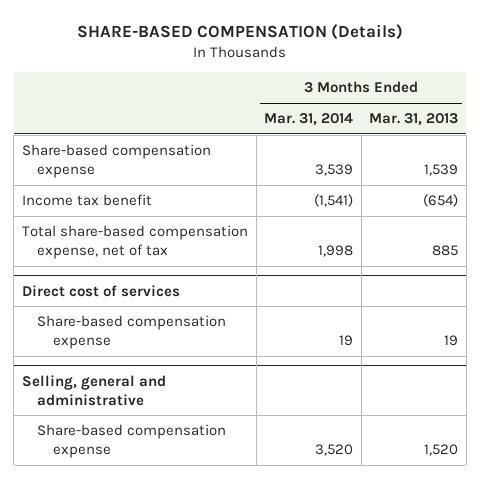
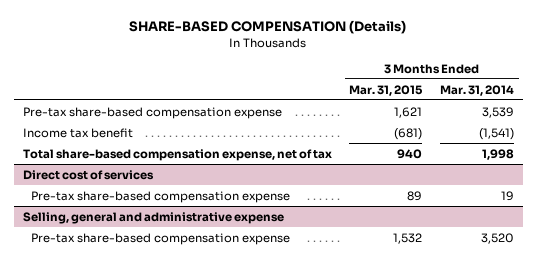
- | 3 Months Ended Mar. 31, 2014 | 3 Months Ended Mar. 31, 2013
+ | 3 Months Ended Mar. 31, 2015 | 3 Months Ended Mar. 31, 2014
- Share-based compensation expense | 3,539 | 1,539
+ Pre-tax share-based compensation expense | 1,621 | 3,539
@ Direct cost of services
- Share-based compensation expense | 19 | 19
- Selling, general and administrative
- Share-based compensation expense | 3,520 | 1,520
@ Direct cost of services
+ Pre-tax share-based compensation expense | 89 | 19
+ Selling, general and administrative expense
+ Pre-tax share-based compensation expense | 1,532 | 3,520

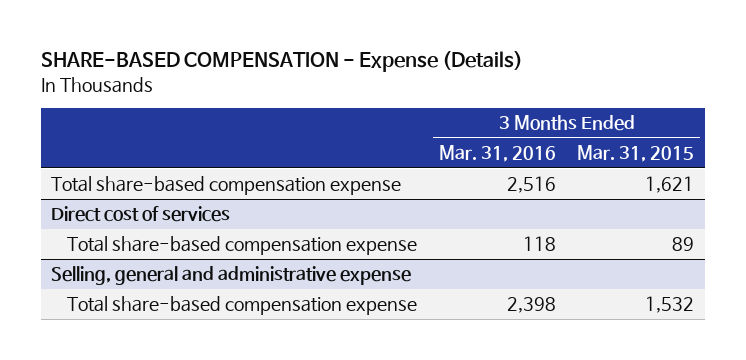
- SHARE-BASED COMPENSATION (Details)
+ SHARE-BASED COMPENSATION - Expense (Details)
- | 3 Months Ended Mar. 31, 2015 | 3 Months Ended Mar. 31, 2014
+ | 3 Months Ended Mar. 31, 2016 | 3 Months Ended Mar. 31, 2015
- Pre-tax share-based compensation expense | 1,621 | 3,539
- Income tax benefit | (681) | (1,541)
- Total share-based compensation expense, net of tax | 940 | 1,998
+ Total share-based compensation expense | 2,516 | 1,621
@ Direct cost of services
- Pre-tax share-based compensation expense | 89 | 19
+ Total share-based compensation expense | 118 | 89
@ Selling, general and administrative expense
- Pre-tax share-based compensation expense | 1,532 | 3,520
+ Total share-based compensation expense | 2,398 | 1,532

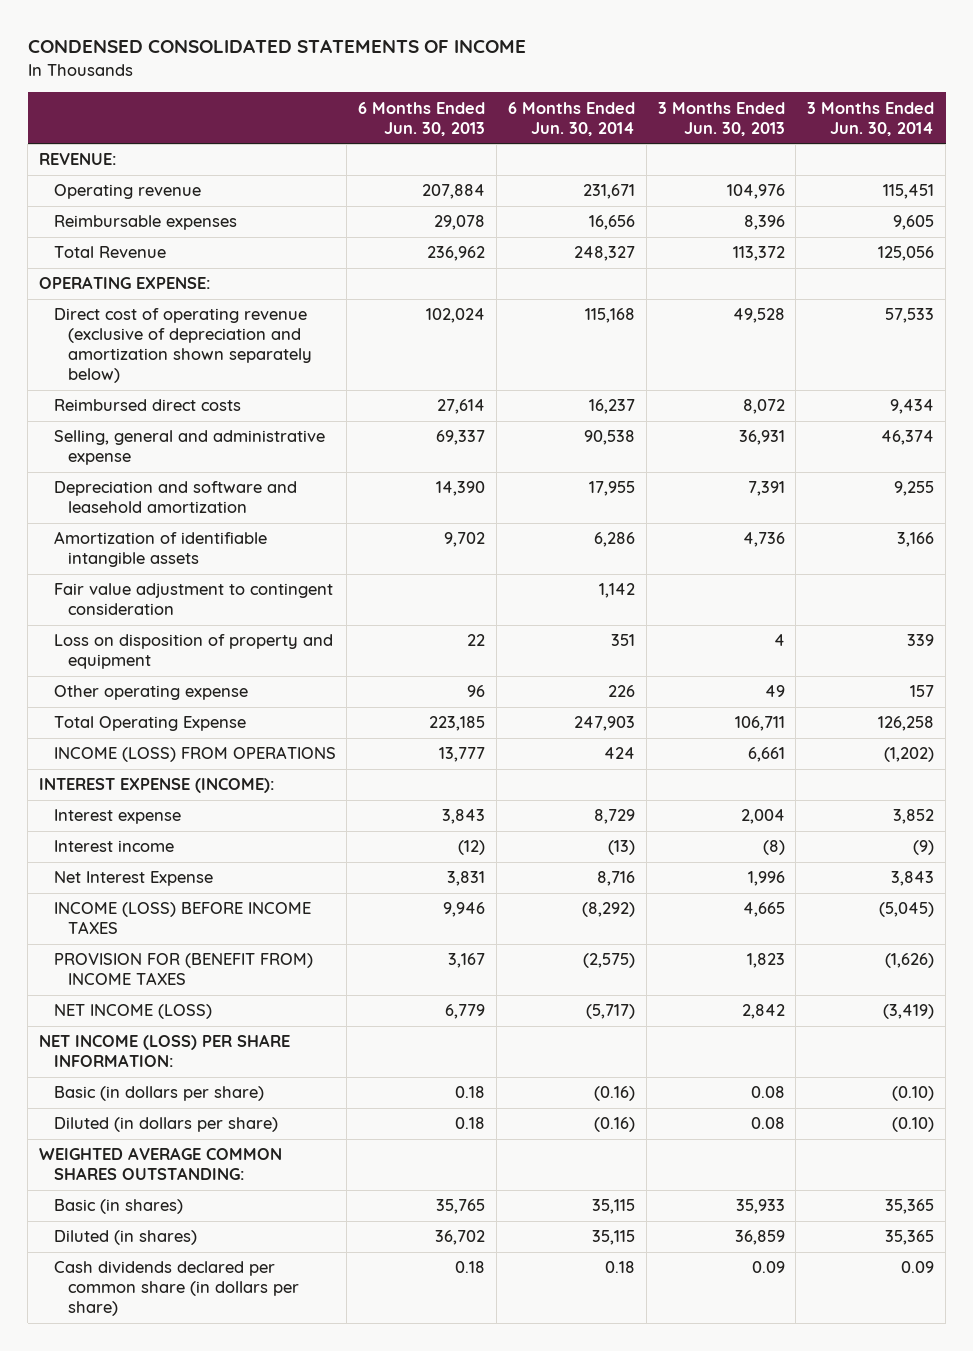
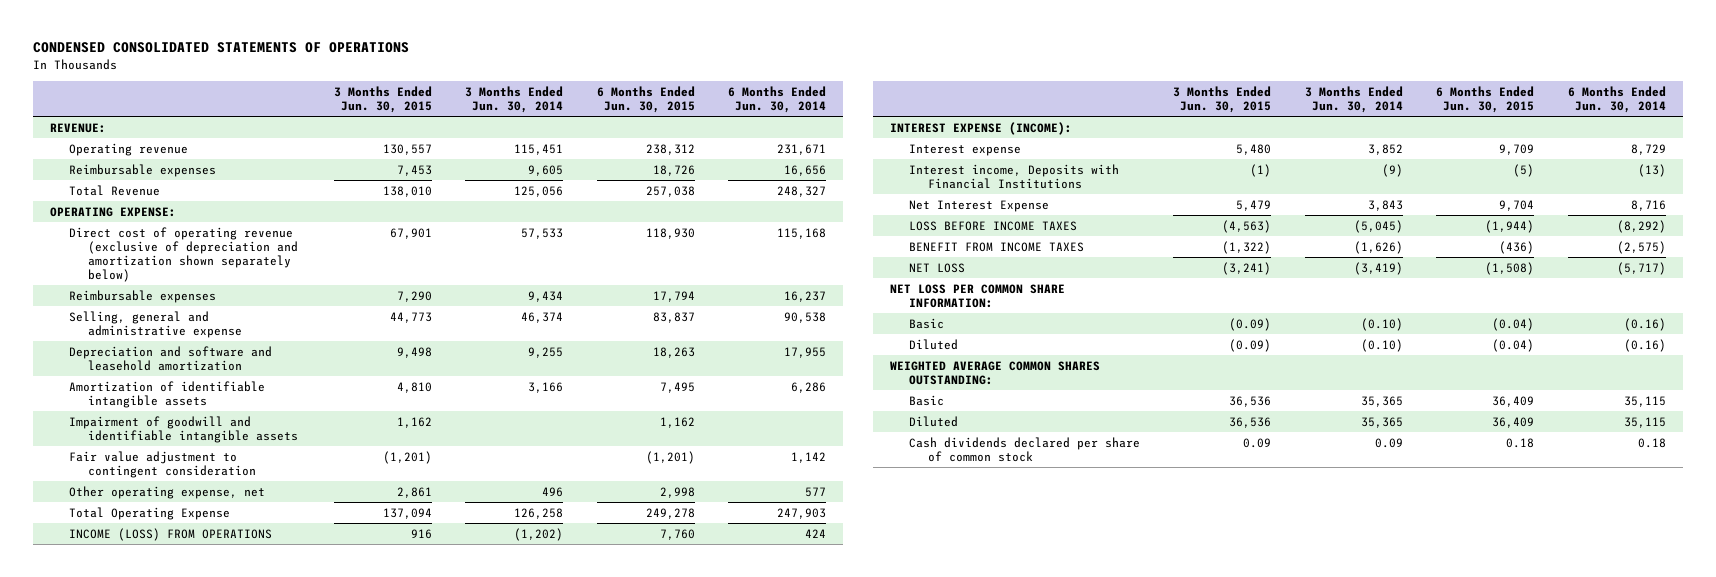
- CONDENSED CONSOLIDATED STATEMENTS OF INCOME
+ CONDENSED CONSOLIDATED STATEMENTS OF OPERATIONS
- | 6 Months Ended Jun. 30, 2013 | 6 Months Ended Jun. 30, 2014 | 3 Months Ended Jun. 30, 2013 | 3 Months Ended Jun. 30, 2014
+ | 3 Months Ended Jun. 30, 2015 | 3 Months Ended Jun. 30, 2014 | 6 Months Ended Jun. 30, 2015 | 6 Months Ended Jun. 30, 2014
- Reimbursed direct costs | 27,614 | 16,237 | 8,072 | 9,434
+ Reimbursable expenses | 7,290 | 9,434 | 17,794 | 16,237
+ Impairment of goodwill and identifiable intangible assets | 1,162 | | 1,162 |
- Loss on disposition of property and equipment | 22 | 351 | 4 | 339
- Other operating expense | 96 | 226 | 49 | 157
+ Other operating expense, net | 2,861 | 496 | 2,998 | 577
- Interest income | (12) | (13) | (8) | (9)
+ Interest income, Deposits with Financial Institutions | (1) | (9) | (5) | (13)
- INCOME (LOSS) BEFORE INCOME TAXES | 9,946 | (8,292) | 4,665 | (5,045)
- PROVISION FOR (BENEFIT FROM) INCOME TAXES | 3,167 | (2,575) | 1,823 | (1,626)
- NET INCOME (LOSS) | 6,779 | (5,717) | 2,842 | (3,419)
- NET INCOME (LOSS) PER SHARE INFORMATION:
- Basic (in dollars per share) | 0.18 | (0.16) | 0.08 | (0.10)
- Diluted (in dollars per share) | 0.18 | (0.16) | 0.08 | (0.10)
+ LOSS BEFORE INCOME TAXES | (4,563) | (5,045) | (1,944) | (8,292)
+ BENEFIT FROM INCOME TAXES | (1,322) | (1,626) | (436) | (2,575)
+ NET LOSS | (3,241) | (3,419) | (1,508) | (5,717)
+ NET LOSS PER COMMON SHARE INFORMATION:
+ Basic | (0.09) | (0.10) | (0.04) | (0.16)
+ Diluted | (0.09) | (0.10) | (0.04) | (0.16)
- Basic (in shares) | 35,765 | 35,115 | 35,933 | 35,365
- Diluted (in shares) | 36,702 | 35,115 | 36,859 | 35,365
- Cash dividends declared per common share (in dollars per share) | 0.18 | 0.18 | 0.09 | 0.09
+ Basic | 36,536 | 35,365 | 36,409 | 35,115
+ Diluted | 36,536 | 35,365 | 36,409 | 35,115
+ Cash dividends declared per share of common stock | 0.09 | 0.09 | 0.18 | 0.18

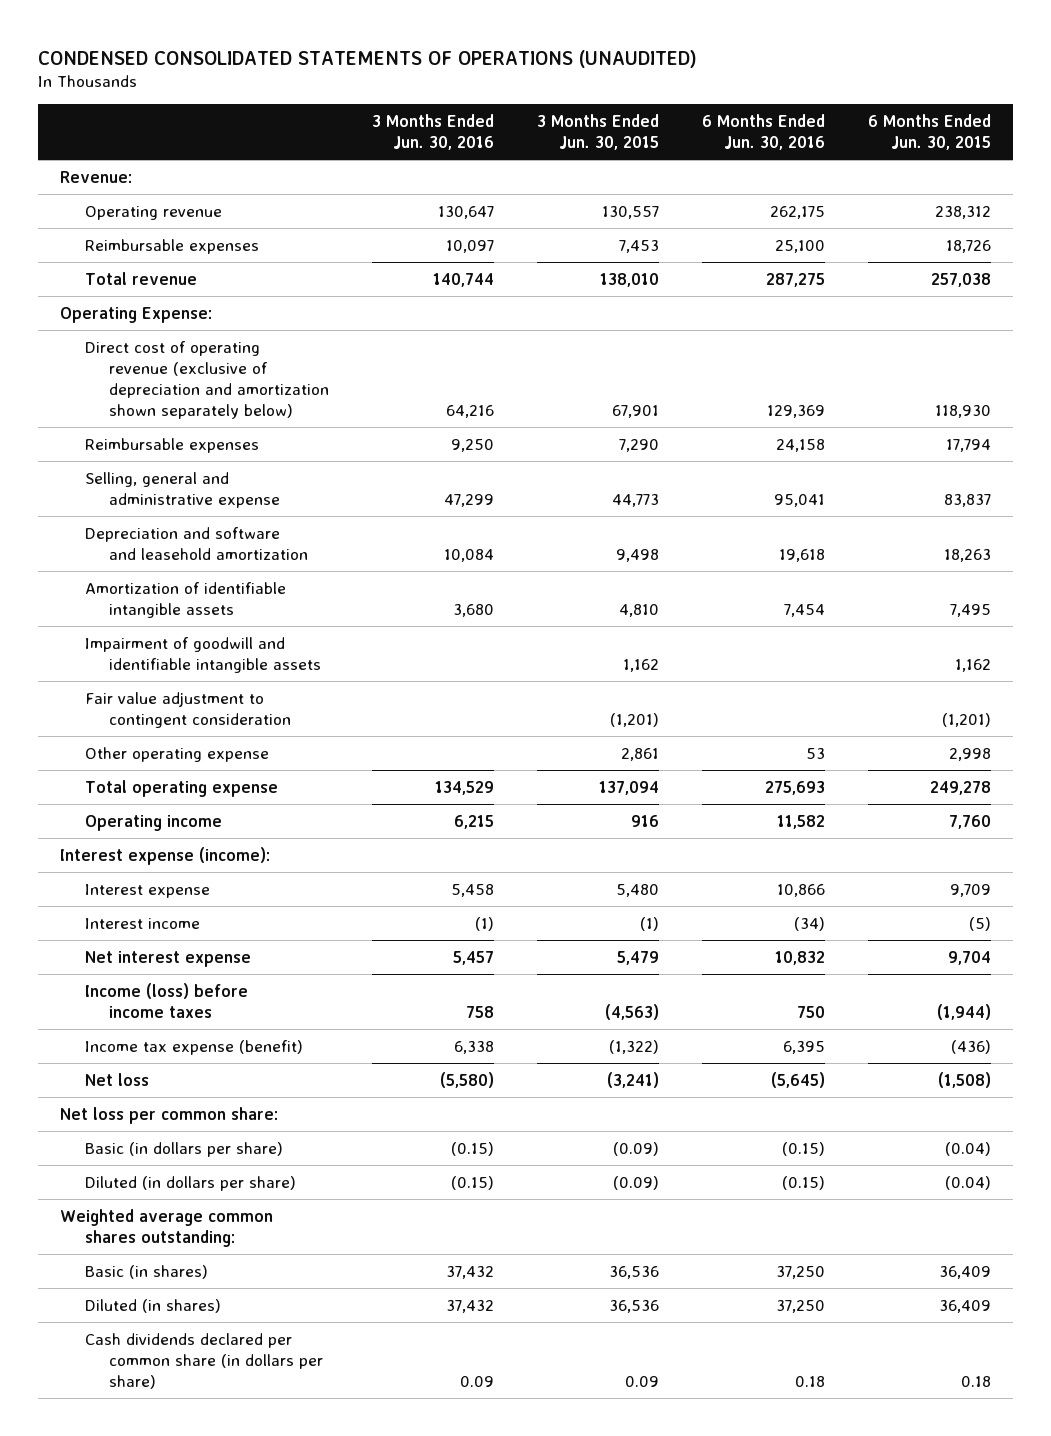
- CONDENSED CONSOLIDATED STATEMENTS OF OPERATIONS
+ CONDENSED CONSOLIDATED STATEMENTS OF OPERATIONS (UNAUDITED)
- | 3 Months Ended Jun. 30, 2015 | 3 Months Ended Jun. 30, 2014 | 6 Months Ended Jun. 30, 2015 | 6 Months Ended Jun. 30, 2014
+ | 3 Months Ended Jun. 30, 2016 | 3 Months Ended Jun. 30, 2015 | 6 Months Ended Jun. 30, 2016 | 6 Months Ended Jun. 30, 2015
- REVENUE:
+ Revenue:
- Total Revenue | 138,010 | 125,056 | 257,038 | 248,327
- OPERATING EXPENSE:
+ Total revenue | 140,744 | 138,010 | 287,275 | 257,038
+ Operating Expense:
- Other operating expense, net | 2,861 | 496 | 2,998 | 577
- Total Operating Expense | 137,094 | 126,258 | 249,278 | 247,903
- INCOME (LOSS) FROM OPERATIONS | 916 | (1,202) | 7,760 | 424
- INTEREST EXPENSE (INCOME):
+ Other operating expense | | 2,861 | 53 | 2,998
+ Total operating expense | 134,529 | 137,094 | 275,693 | 249,278
+ Operating income | 6,215 | 916 | 11,582 | 7,760
+ Interest expense (income):
- Interest income, Deposits with Financial Institutions | (1) | (9) | (5) | (13)
- Net Interest Expense | 5,479 | 3,843 | 9,704 | 8,716
- LOSS BEFORE INCOME TAXES | (4,563) | (5,045) | (1,944) | (8,292)
- BENEFIT FROM INCOME TAXES | (1,322) | (1,626) | (436) | (2,575)
- NET LOSS | (3,241) | (3,419) | (1,508) | (5,717)
- NET LOSS PER COMMON SHARE INFORMATION:
- Basic | (0.09) | (0.10) | (0.04) | (0.16)
- Diluted | (0.09) | (0.10) | (0.04) | (0.16)
- WEIGHTED AVERAGE COMMON SHARES OUTSTANDING:
- Basic | 36,536 | 35,365 | 36,409 | 35,115
- Diluted | 36,536 | 35,365 | 36,409 | 35,115
- Cash dividends declared per share of common stock | 0.09 | 0.09 | 0.18 | 0.18
+ Interest income | (1) | (1) | (34) | (5)
+ Net interest expense | 5,457 | 5,479 | 10,832 | 9,704
+ Income (loss) before income taxes | 758 | (4,563) | 750 | (1,944)
+ Income tax expense (benefit) | 6,338 | (1,322) | 6,395 | (436)
+ Net loss | (5,580) | (3,241) | (5,645) | (1,508)
+ Net loss per common share:
+ Basic (in dollars per share) | (0.15) | (0.09) | (0.15) | (0.04)
+ Diluted (in dollars per share) | (0.15) | (0.09) | (0.15) | (0.04)
+ Weighted average common shares outstanding:
+ Basic (in shares) | 37,432 | 36,536 | 37,250 | 36,409
+ Diluted (in shares) | 37,432 | 36,536 | 37,250 | 36,409
+ Cash dividends declared per common share (in dollars per share) | 0.09 | 0.09 | 0.18 | 0.18

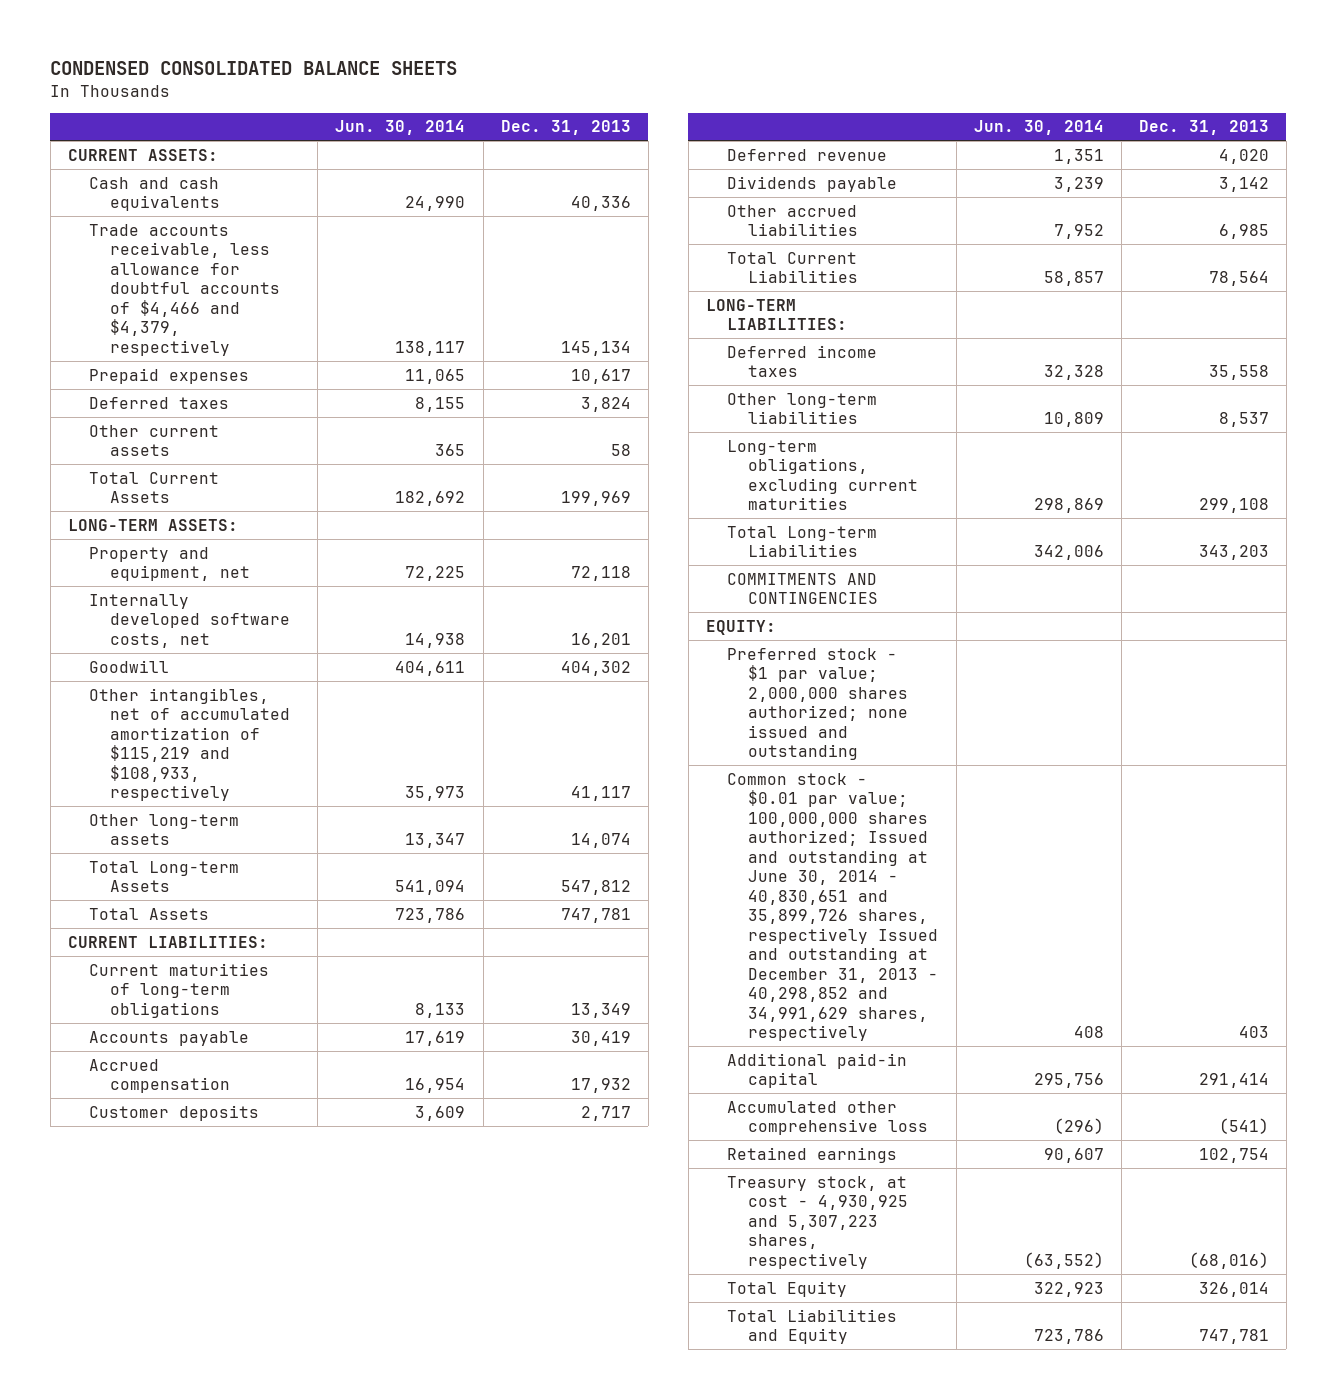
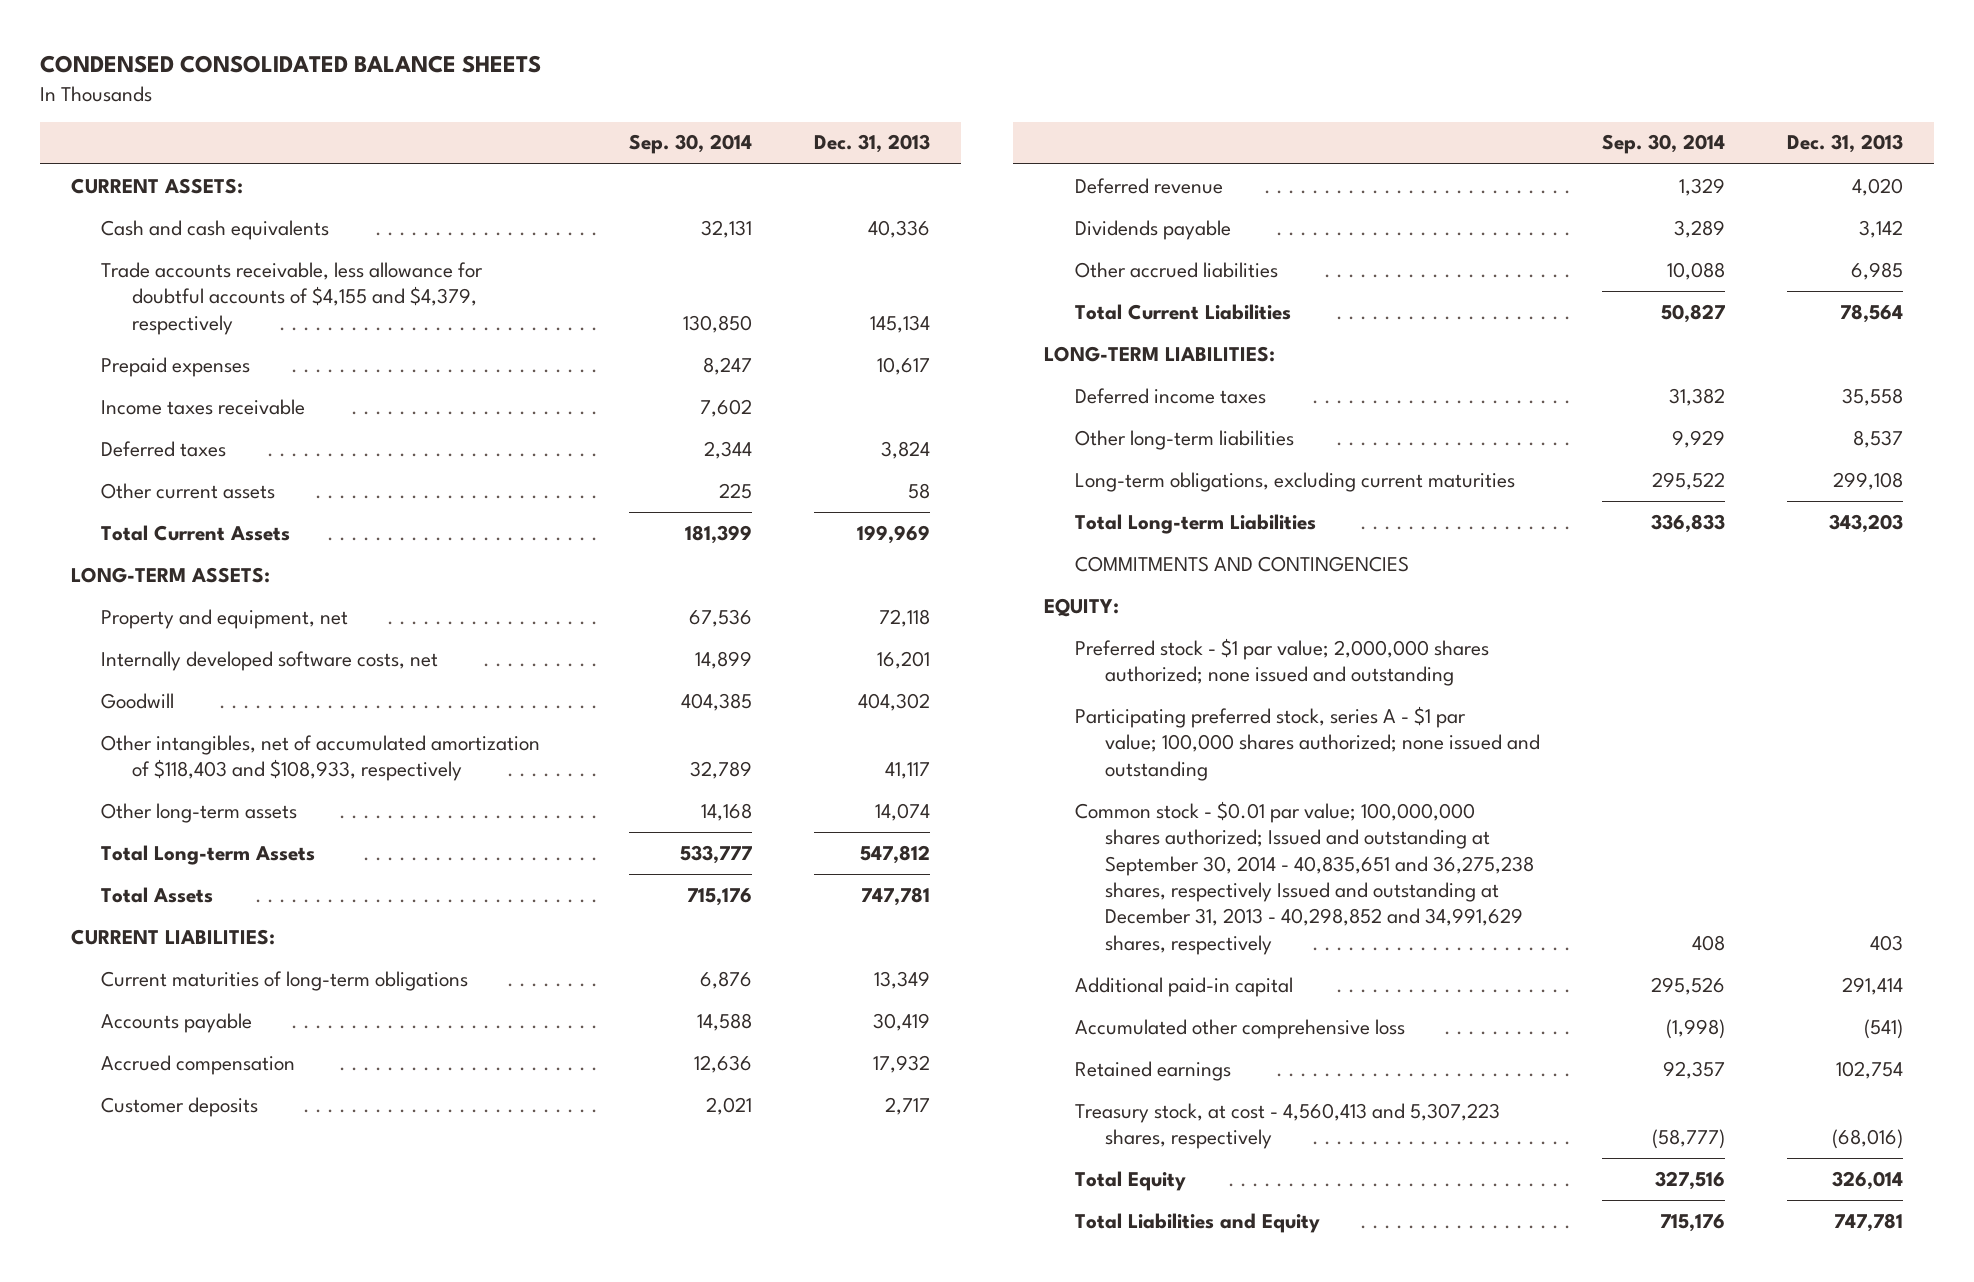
- | Jun. 30, 2014 | Dec. 31, 2013
+ | Sep. 30, 2014 | Dec. 31, 2013
- Trade accounts receivable, less allowance for doubtful accounts of $4,466 and $4,379, respectively | 138,117 | 145,134
+ Trade accounts receivable, less allowance for doubtful accounts of $4,155 and $4,379, respectively | 130,850 | 145,134
+ Income taxes receivable | 7,602 |
- Other intangibles, net of accumulated amortization of $115,219 and $108,933, respectively | 35,973 | 41,117
+ Other intangibles, net of accumulated amortization of $118,403 and $108,933, respectively | 32,789 | 41,117
- Common stock - $0.01 par value; 100,000,000 shares authorized; Issued and outstanding at June 30, 2014 - 40,830,651 and 35,899,726 shares, respectively Issued and outstanding at December 31, 2013 - 40,298,852 and 34,991,629 shares, respectively | 408 | 403
+ Participating preferred stock, series A - $1 par value; 100,000 shares authorized; none issued and outstanding
+ Common stock - $0.01 par value; 100,000,000 shares authorized; Issued and outstanding at September 30, 2014 - 40,835,651 and 36,275,238 shares, respectively Issued and outstanding at December 31, 2013 - 40,298,852 and 34,991,629 shares, respectively | 408 | 403
- Treasury stock, at cost - 4,930,925 and 5,307,223 shares, respectively | (63,552) | (68,016)
+ Treasury stock, at cost - 4,560,413 and 5,307,223 shares, respectively | (58,777) | (68,016)

